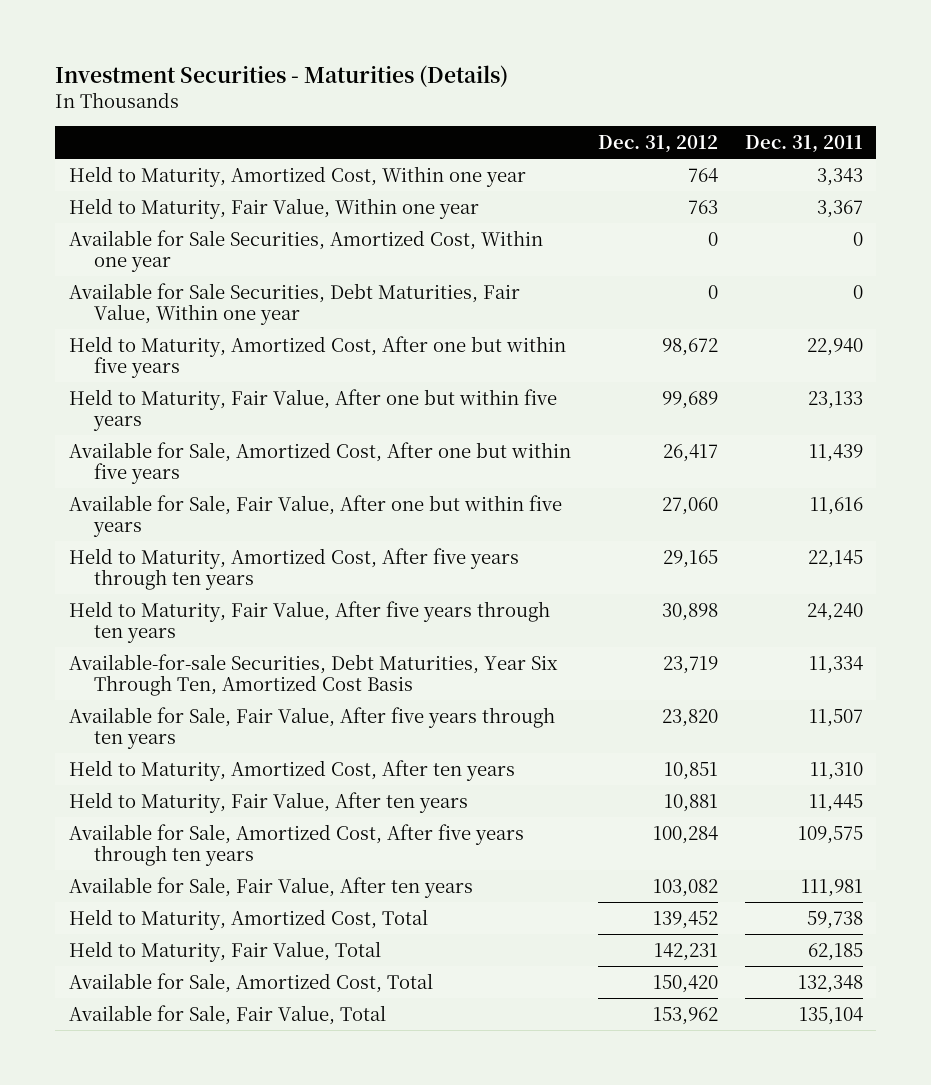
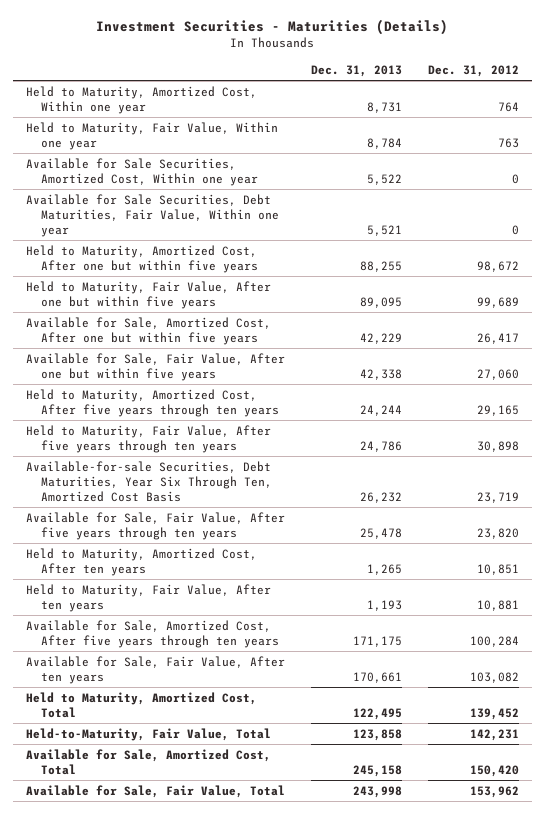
- | Dec. 31, 2012 | Dec. 31, 2011
+ | Dec. 31, 2013 | Dec. 31, 2012
- Held to Maturity, Fair Value, Total | 142,231 | 62,185
+ Held-to-Maturity, Fair Value, Total | 123,858 | 142,231

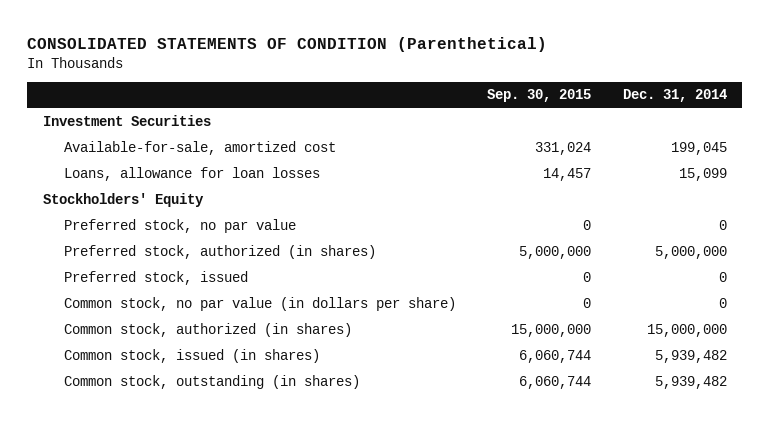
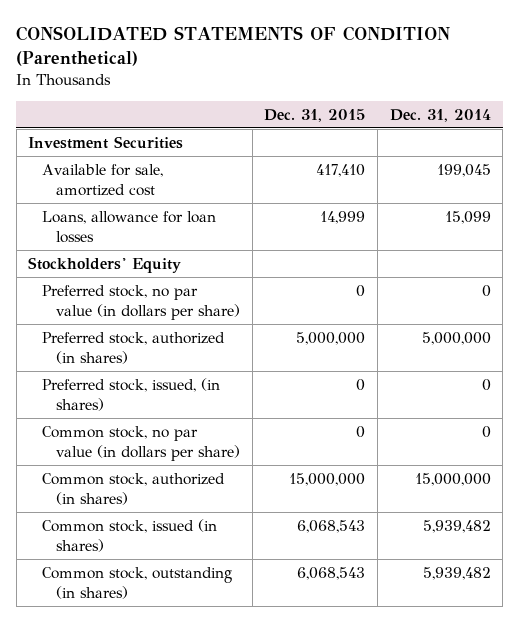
- | Sep. 30, 2015 | Dec. 31, 2014
+ | Dec. 31, 2015 | Dec. 31, 2014
- Available-for-sale, amortized cost | 331,024 | 199,045
+ Available for sale, amortized cost | 417,410 | 199,045
- Preferred stock, no par value | 0 | 0
+ Preferred stock, no par value (in dollars per share) | 0 | 0
- Preferred stock, issued | 0 | 0
+ Preferred stock, issued, (in shares) | 0 | 0

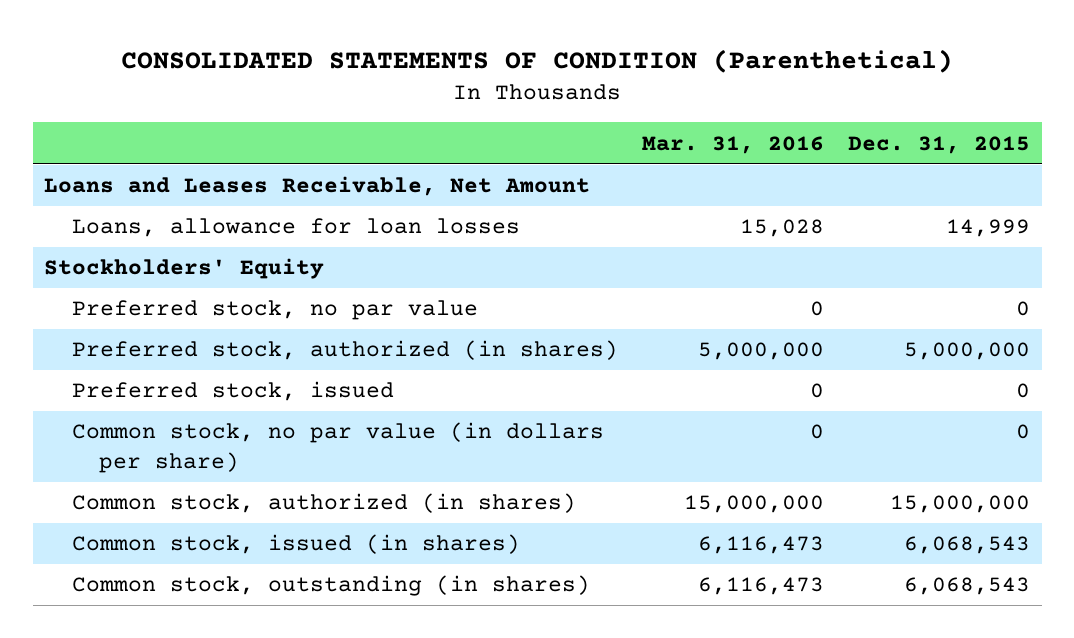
- | Dec. 31, 2015 | Dec. 31, 2014
+ | Mar. 31, 2016 | Dec. 31, 2015
- Investment Securities
- Available for sale, amortized cost | 417,410 | 199,045
+ Loans and Leases Receivable, Net Amount
- Preferred stock, no par value (in dollars per share) | 0 | 0
+ Preferred stock, no par value | 0 | 0
- Preferred stock, issued, (in shares) | 0 | 0
+ Preferred stock, issued | 0 | 0

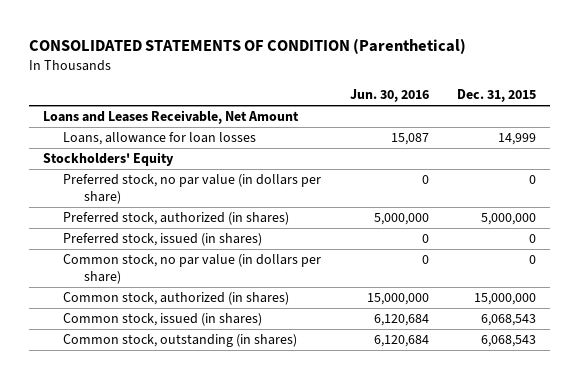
- | Mar. 31, 2016 | Dec. 31, 2015
+ | Jun. 30, 2016 | Dec. 31, 2015
- Preferred stock, no par value | 0 | 0
+ Preferred stock, no par value (in dollars per share) | 0 | 0
- Preferred stock, issued | 0 | 0
+ Preferred stock, issued (in shares) | 0 | 0

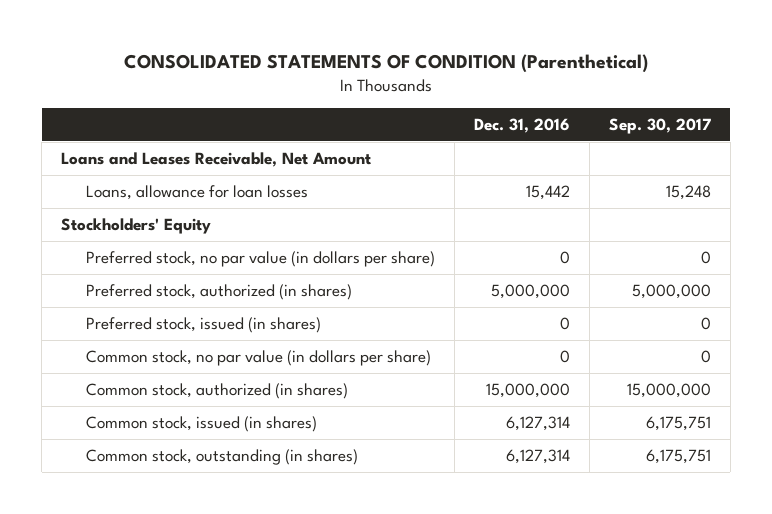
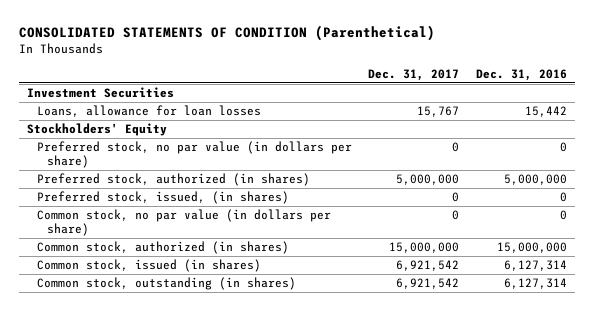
- | Dec. 31, 2016 | Sep. 30, 2017
+ | Dec. 31, 2017 | Dec. 31, 2016
- Loans and Leases Receivable, Net Amount
+ Investment Securities
- Preferred stock, issued (in shares) | 0 | 0
+ Preferred stock, issued, (in shares) | 0 | 0

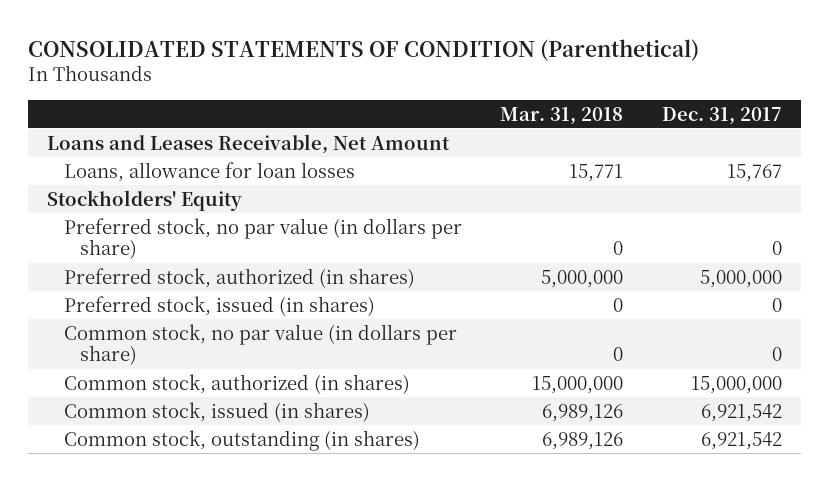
- | Dec. 31, 2017 | Dec. 31, 2016
+ | Mar. 31, 2018 | Dec. 31, 2017
- Investment Securities
+ Loans and Leases Receivable, Net Amount
- Preferred stock, issued, (in shares) | 0 | 0
+ Preferred stock, issued (in shares) | 0 | 0

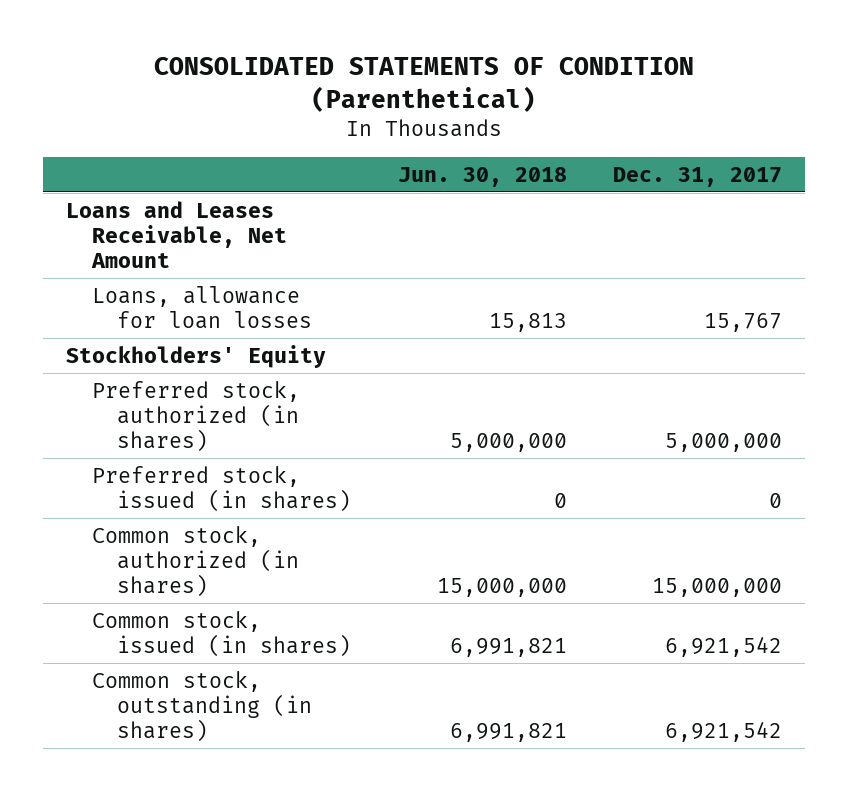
- | Mar. 31, 2018 | Dec. 31, 2017
+ | Jun. 30, 2018 | Dec. 31, 2017
- Preferred stock, no par value (in dollars per share) | 0 | 0
- Common stock, no par value (in dollars per share) | 0 | 0

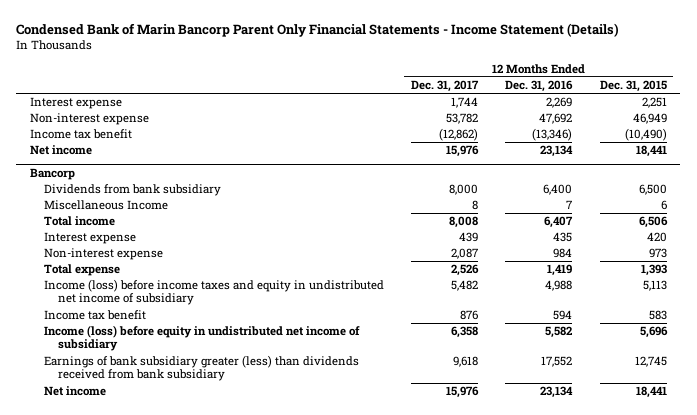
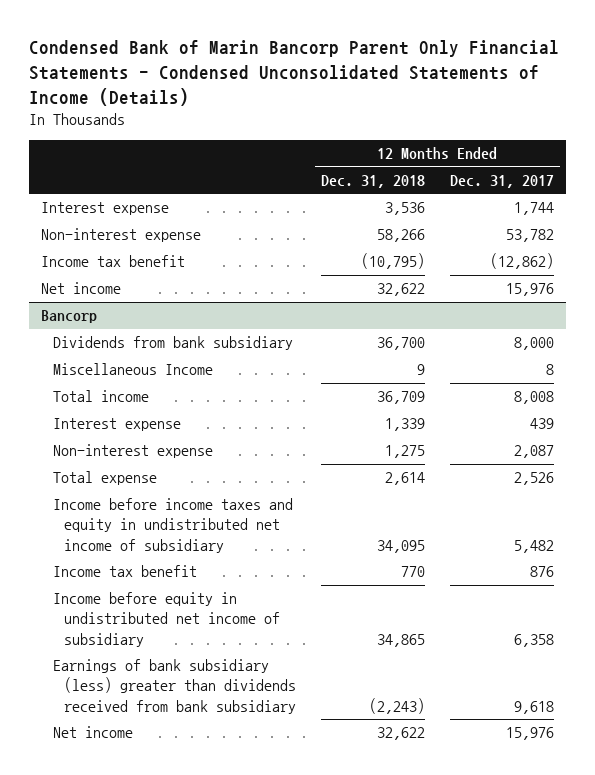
- Condensed Bank of Marin Bancorp Parent Only Financial Statements - Income Statement (Details)
+ Condensed Bank of Marin Bancorp Parent Only Financial Statements - Condensed Unconsolidated Statements of Income (Details)
- | 12 Months Ended Dec. 31, 2017 | 12 Months Ended Dec. 31, 2016 | 12 Months Ended Dec. 31, 2015
+ | 12 Months Ended Dec. 31, 2018 | 12 Months Ended Dec. 31, 2017
@ Bancorp
- Income (loss) before income taxes and equity in undistributed net income of subsidiary | 5,482 | 4,988 | 5,113
+ Income before income taxes and equity in undistributed net income of subsidiary | 34,095 | 5,482
- Income (loss) before equity in undistributed net income of subsidiary | 6,358 | 5,582 | 5,696
- Earnings of bank subsidiary greater (less) than dividends received from bank subsidiary | 9,618 | 17,552 | 12,745
+ Income before equity in undistributed net income of subsidiary | 34,865 | 6,358
+ Earnings of bank subsidiary (less) greater than dividends received from bank subsidiary | (2,243) | 9,618

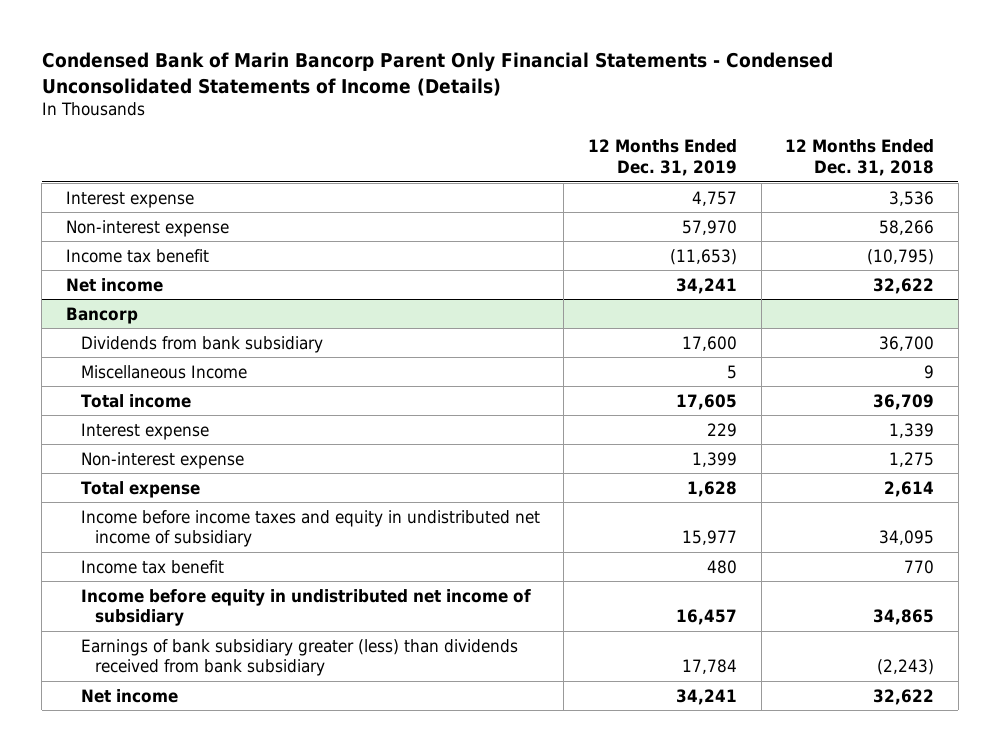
- | 12 Months Ended Dec. 31, 2018 | 12 Months Ended Dec. 31, 2017
+ | 12 Months Ended Dec. 31, 2019 | 12 Months Ended Dec. 31, 2018
@ Bancorp
- Earnings of bank subsidiary (less) greater than dividends received from bank subsidiary | (2,243) | 9,618
+ Earnings of bank subsidiary greater (less) than dividends received from bank subsidiary | 17,784 | (2,243)

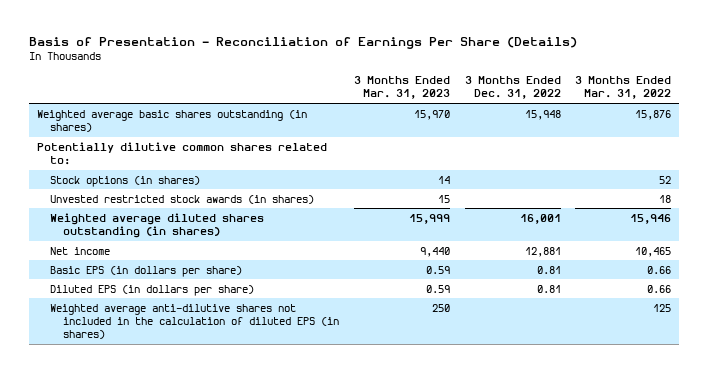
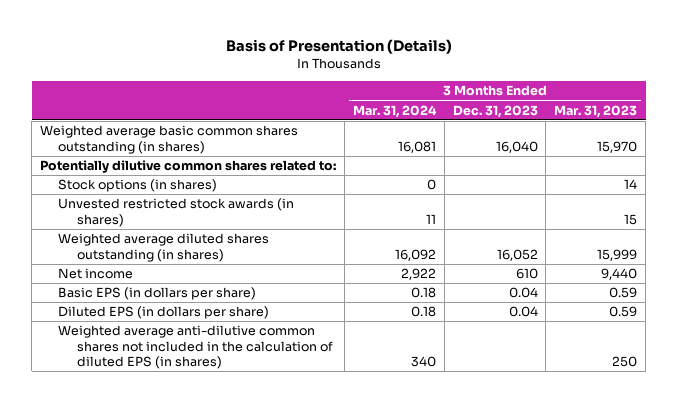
- Basis of Presentation - Reconciliation of Earnings Per Share (Details)
+ Basis of Presentation (Details)
- | 3 Months Ended Mar. 31, 2023 | 3 Months Ended Dec. 31, 2022 | 3 Months Ended Mar. 31, 2022
+ | 3 Months Ended Mar. 31, 2024 | 3 Months Ended Dec. 31, 2023 | 3 Months Ended Mar. 31, 2023
- Weighted average basic shares outstanding (in shares) | 15,970 | 15,948 | 15,876
+ Weighted average basic common shares outstanding (in shares) | 16,081 | 16,040 | 15,970
- Weighted average anti-dilutive shares not included in the calculation of diluted EPS (in shares) | 250 | | 125
+ Weighted average anti-dilutive common shares not included in the calculation of diluted EPS (in shares) | 340 | | 250

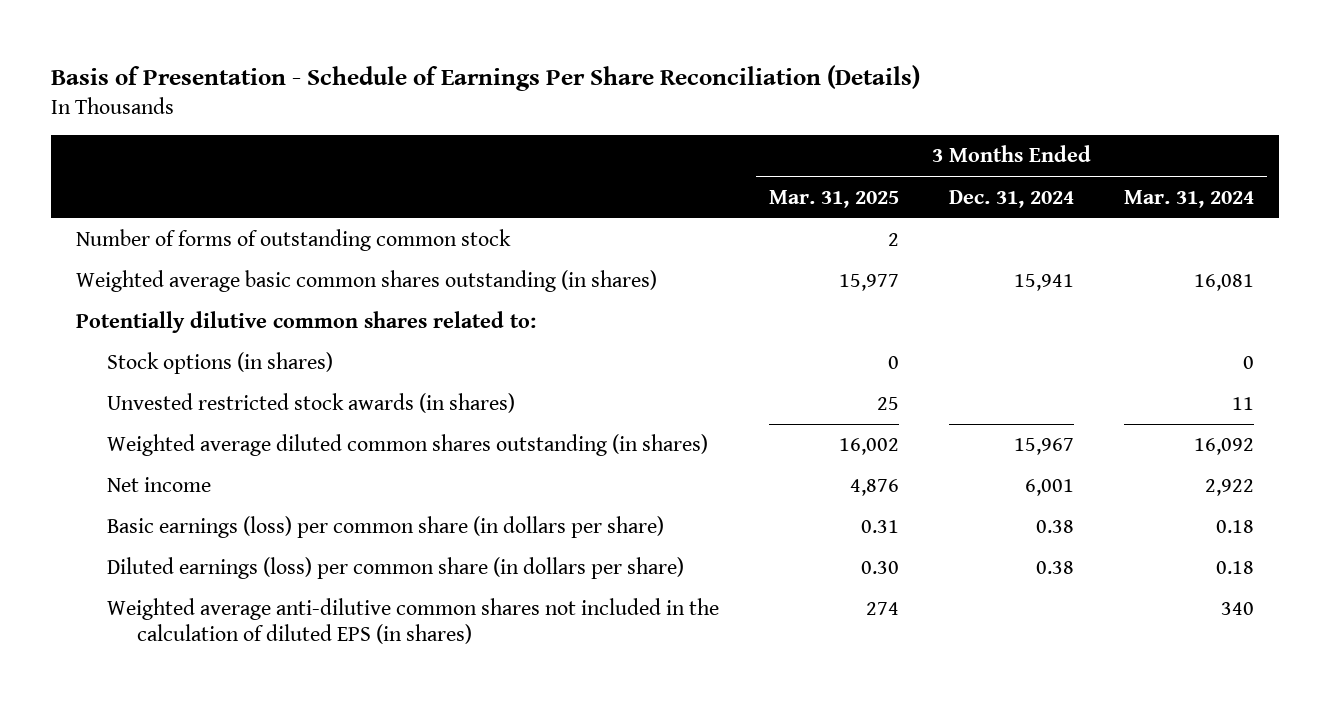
- Basis of Presentation (Details)
+ Basis of Presentation - Schedule of Earnings Per Share Reconciliation (Details)
- | 3 Months Ended Mar. 31, 2024 | 3 Months Ended Dec. 31, 2023 | 3 Months Ended Mar. 31, 2023
+ | 3 Months Ended Mar. 31, 2025 | 3 Months Ended Dec. 31, 2024 | 3 Months Ended Mar. 31, 2024
+ Number of forms of outstanding common stock | 2 | |
- Weighted average diluted shares outstanding (in shares) | 16,092 | 16,052 | 15,999
+ Weighted average diluted common shares outstanding (in shares) | 16,002 | 15,967 | 16,092
- Basic EPS (in dollars per share) | 0.18 | 0.04 | 0.59
- Diluted EPS (in dollars per share) | 0.18 | 0.04 | 0.59
+ Basic earnings (loss) per common share (in dollars per share) | 0.31 | 0.38 | 0.18
+ Diluted earnings (loss) per common share (in dollars per share) | 0.30 | 0.38 | 0.18

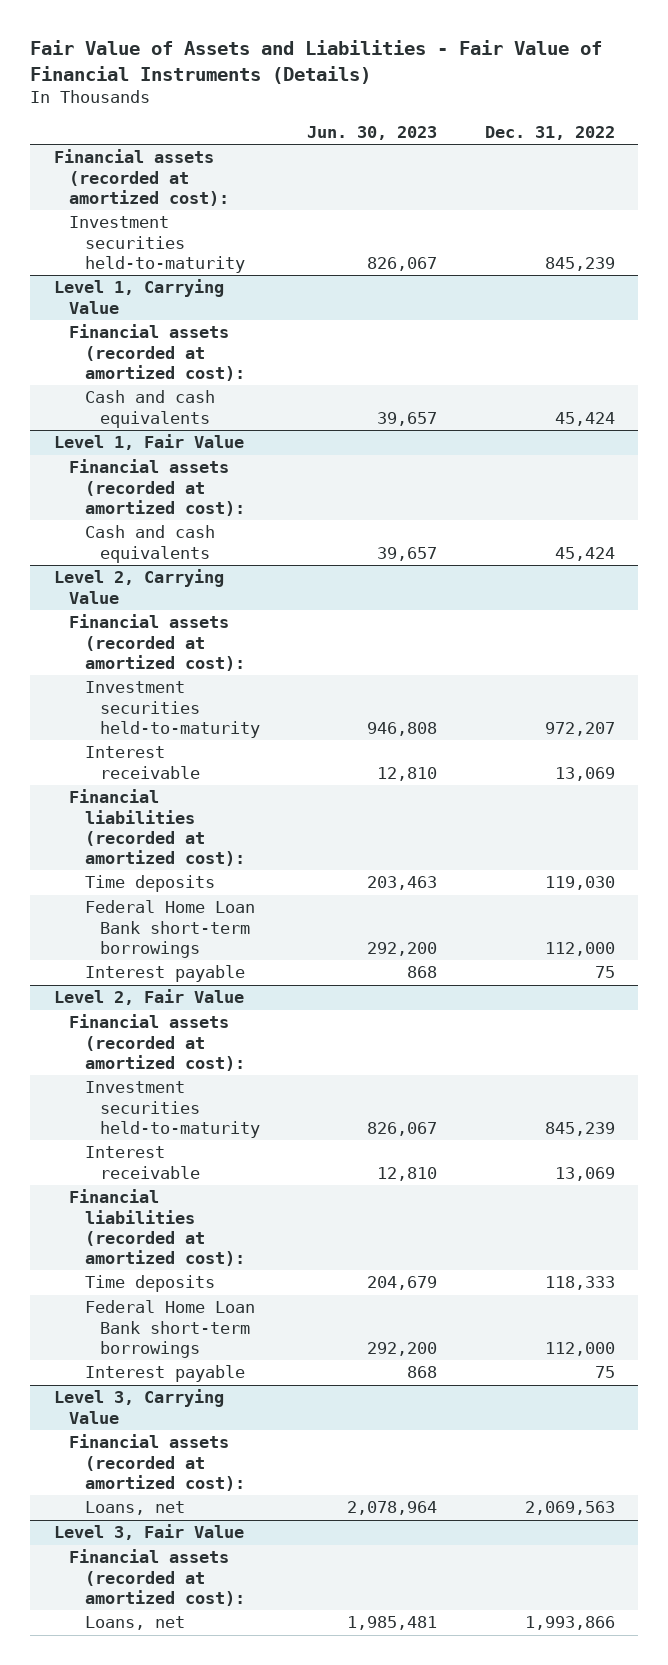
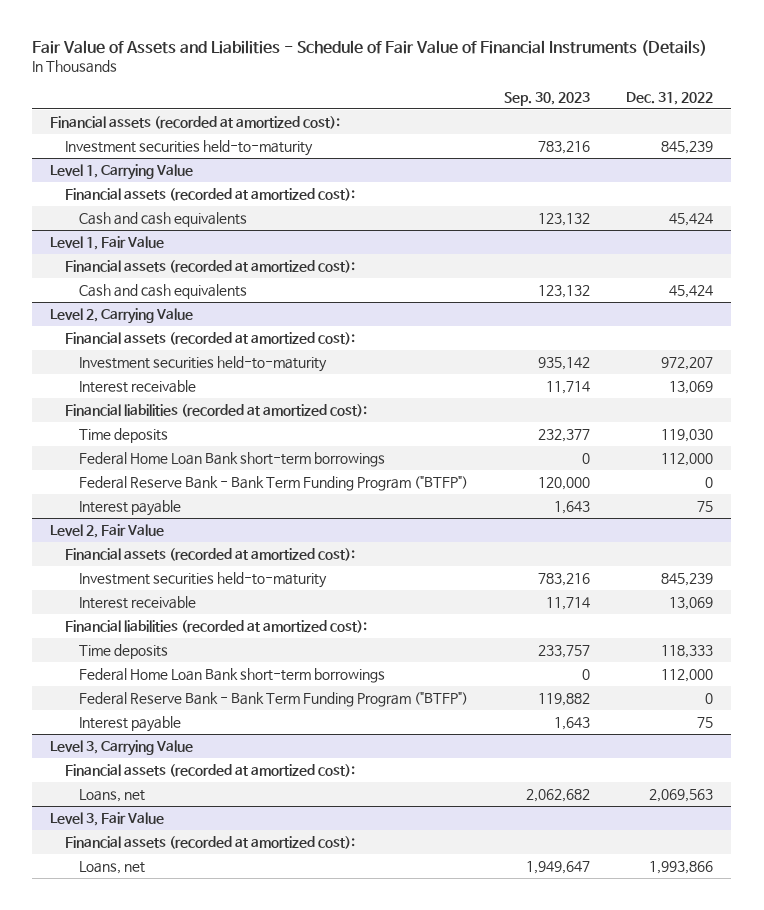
- Fair Value of Assets and Liabilities - Fair Value of Financial Instruments (Details)
+ Fair Value of Assets and Liabilities - Schedule of Fair Value of Financial Instruments (Details)
- | Jun. 30, 2023 | Dec. 31, 2022
+ | Sep. 30, 2023 | Dec. 31, 2022
@ Level 2, Carrying Value
+ Federal Reserve Bank - Bank Term Funding Program ("BTFP") | 120,000 | 0
@ Level 2, Fair Value
+ Federal Reserve Bank - Bank Term Funding Program ("BTFP") | 119,882 | 0

